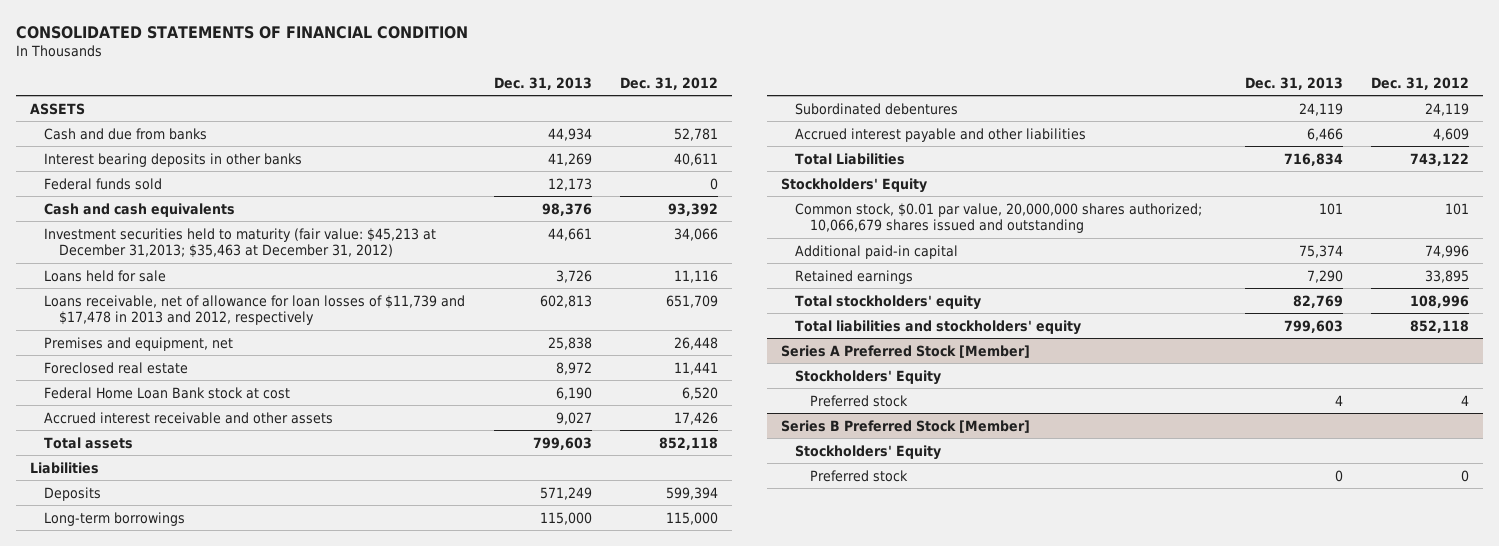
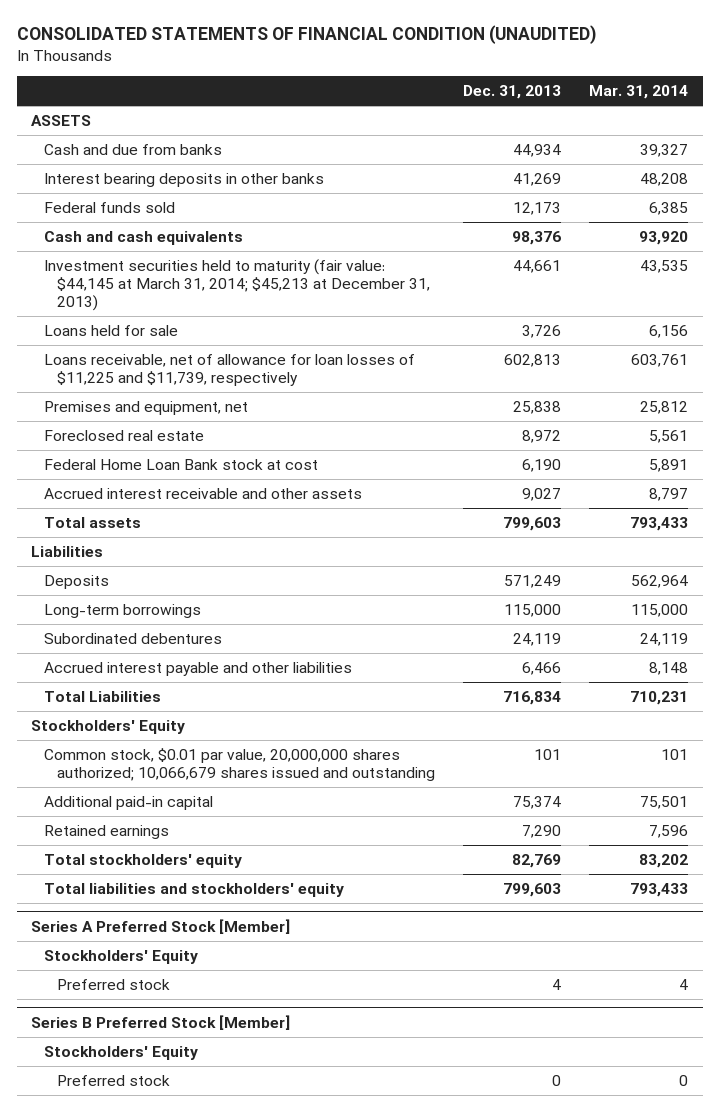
- CONSOLIDATED STATEMENTS OF FINANCIAL CONDITION
+ CONSOLIDATED STATEMENTS OF FINANCIAL CONDITION (UNAUDITED)
- | Dec. 31, 2013 | Dec. 31, 2012
+ | Dec. 31, 2013 | Mar. 31, 2014
- Investment securities held to maturity (fair value: $45,213 at December 31,2013; $35,463 at December 31, 2012) | 44,661 | 34,066
+ Investment securities held to maturity (fair value: $44,145 at March 31, 2014; $45,213 at December 31, 2013) | 44,661 | 43,535
- Loans receivable, net of allowance for loan losses of $11,739 and $17,478 in 2013 and 2012, respectively | 602,813 | 651,709
+ Loans receivable, net of allowance for loan losses of $11,225 and $11,739, respectively | 602,813 | 603,761

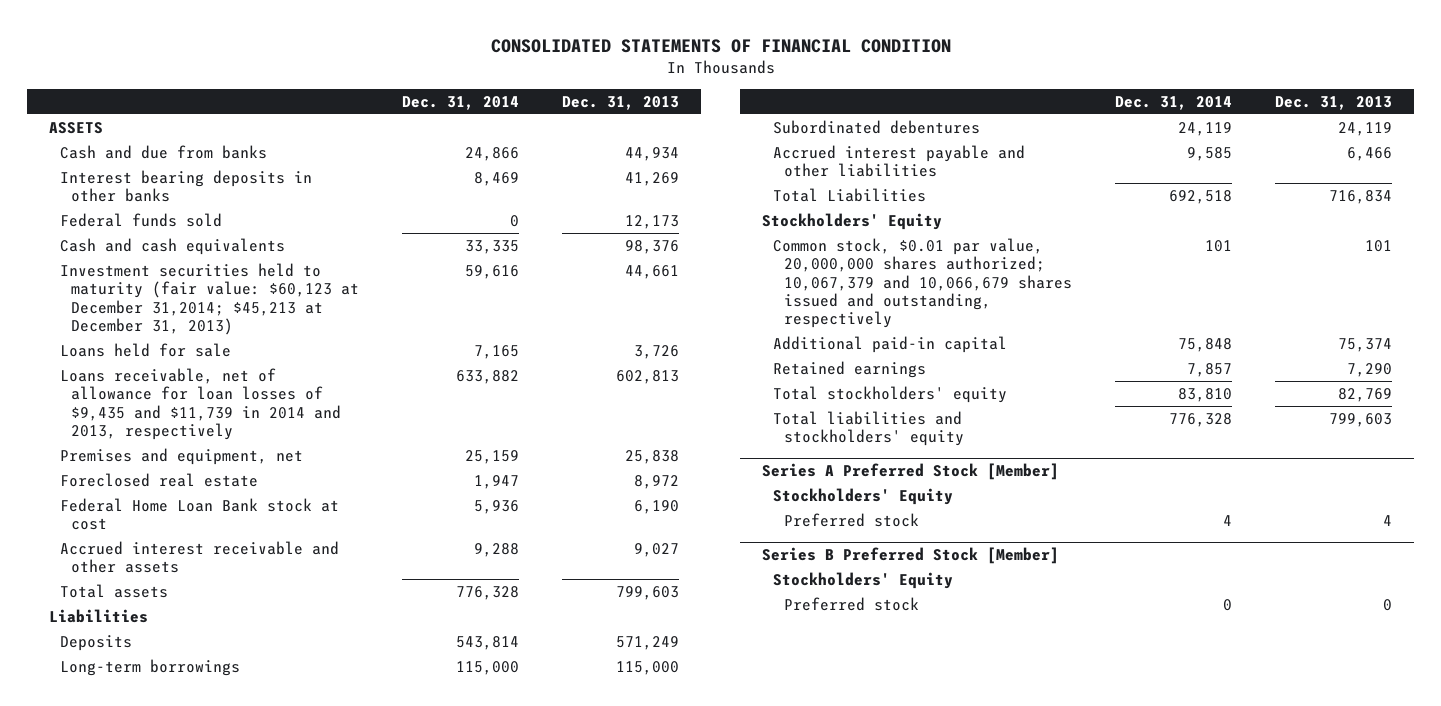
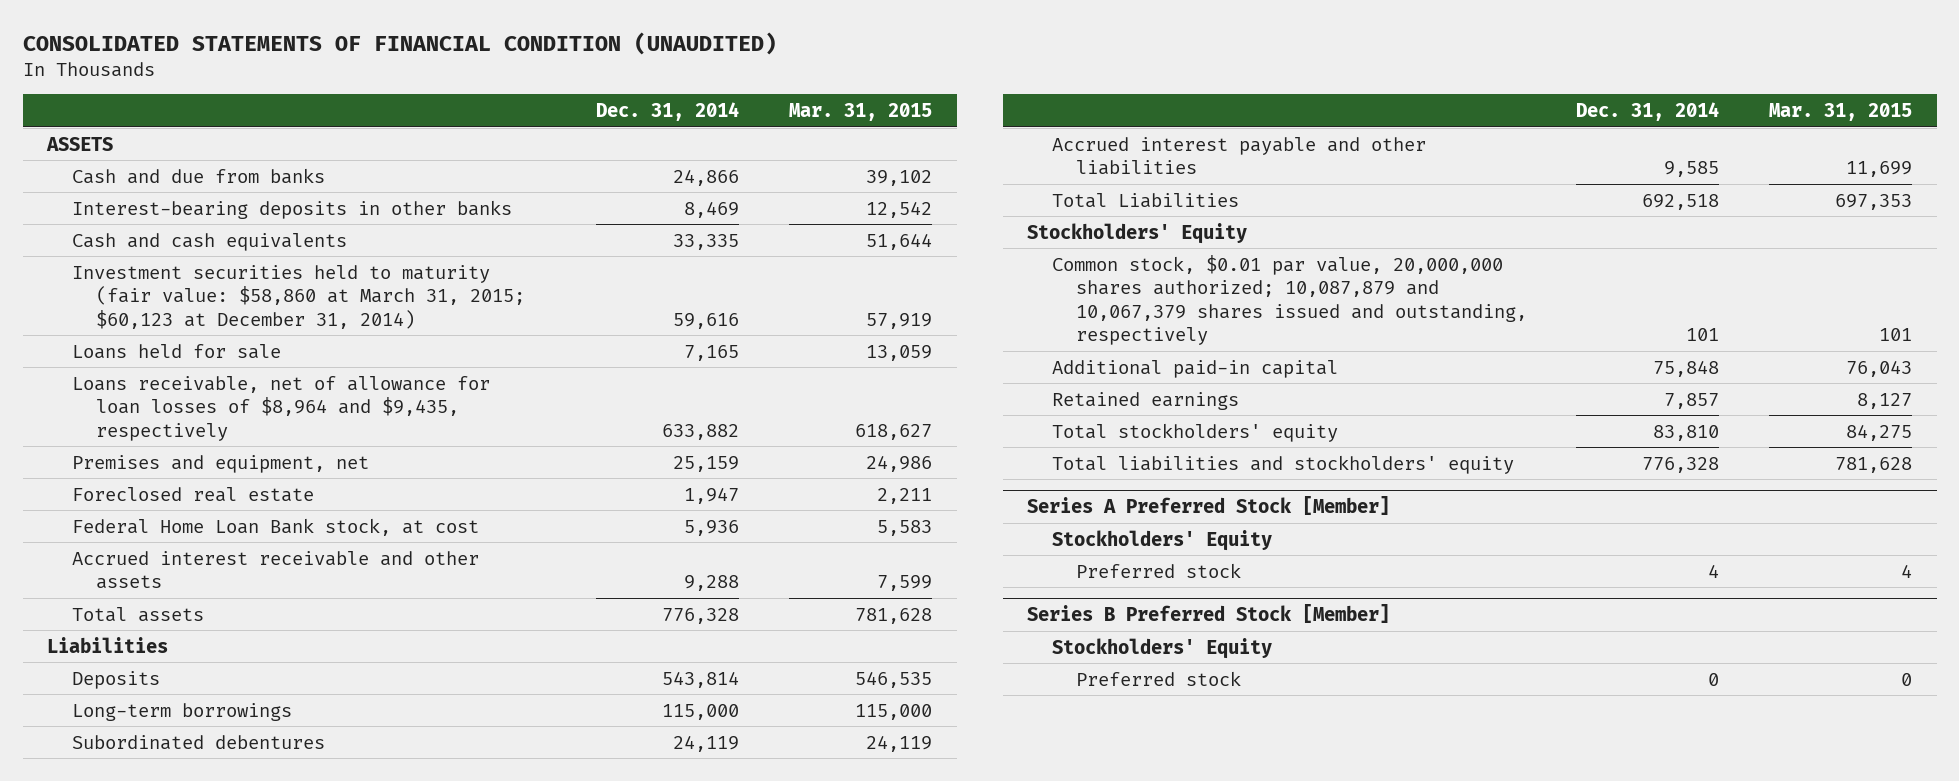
- CONSOLIDATED STATEMENTS OF FINANCIAL CONDITION
+ CONSOLIDATED STATEMENTS OF FINANCIAL CONDITION (UNAUDITED)
- | Dec. 31, 2014 | Dec. 31, 2013
+ | Dec. 31, 2014 | Mar. 31, 2015
- Interest bearing deposits in other banks | 8,469 | 41,269
- Federal funds sold | 0 | 12,173
+ Interest-bearing deposits in other banks | 8,469 | 12,542
- Investment securities held to maturity (fair value: $60,123 at December 31,2014; $45,213 at December 31, 2013) | 59,616 | 44,661
+ Investment securities held to maturity (fair value: $58,860 at March 31, 2015; $60,123 at December 31, 2014) | 59,616 | 57,919
- Loans receivable, net of allowance for loan losses of $9,435 and $11,739 in 2014 and 2013, respectively | 633,882 | 602,813
+ Loans receivable, net of allowance for loan losses of $8,964 and $9,435, respectively | 633,882 | 618,627
- Federal Home Loan Bank stock at cost | 5,936 | 6,190
+ Federal Home Loan Bank stock, at cost | 5,936 | 5,583
- Common stock, $0.01 par value, 20,000,000 shares authorized; 10,067,379 and 10,066,679 shares issued and outstanding, respectively | 101 | 101
+ Common stock, $0.01 par value, 20,000,000 shares authorized; 10,087,879 and 10,067,379 shares issued and outstanding, respectively | 101 | 101

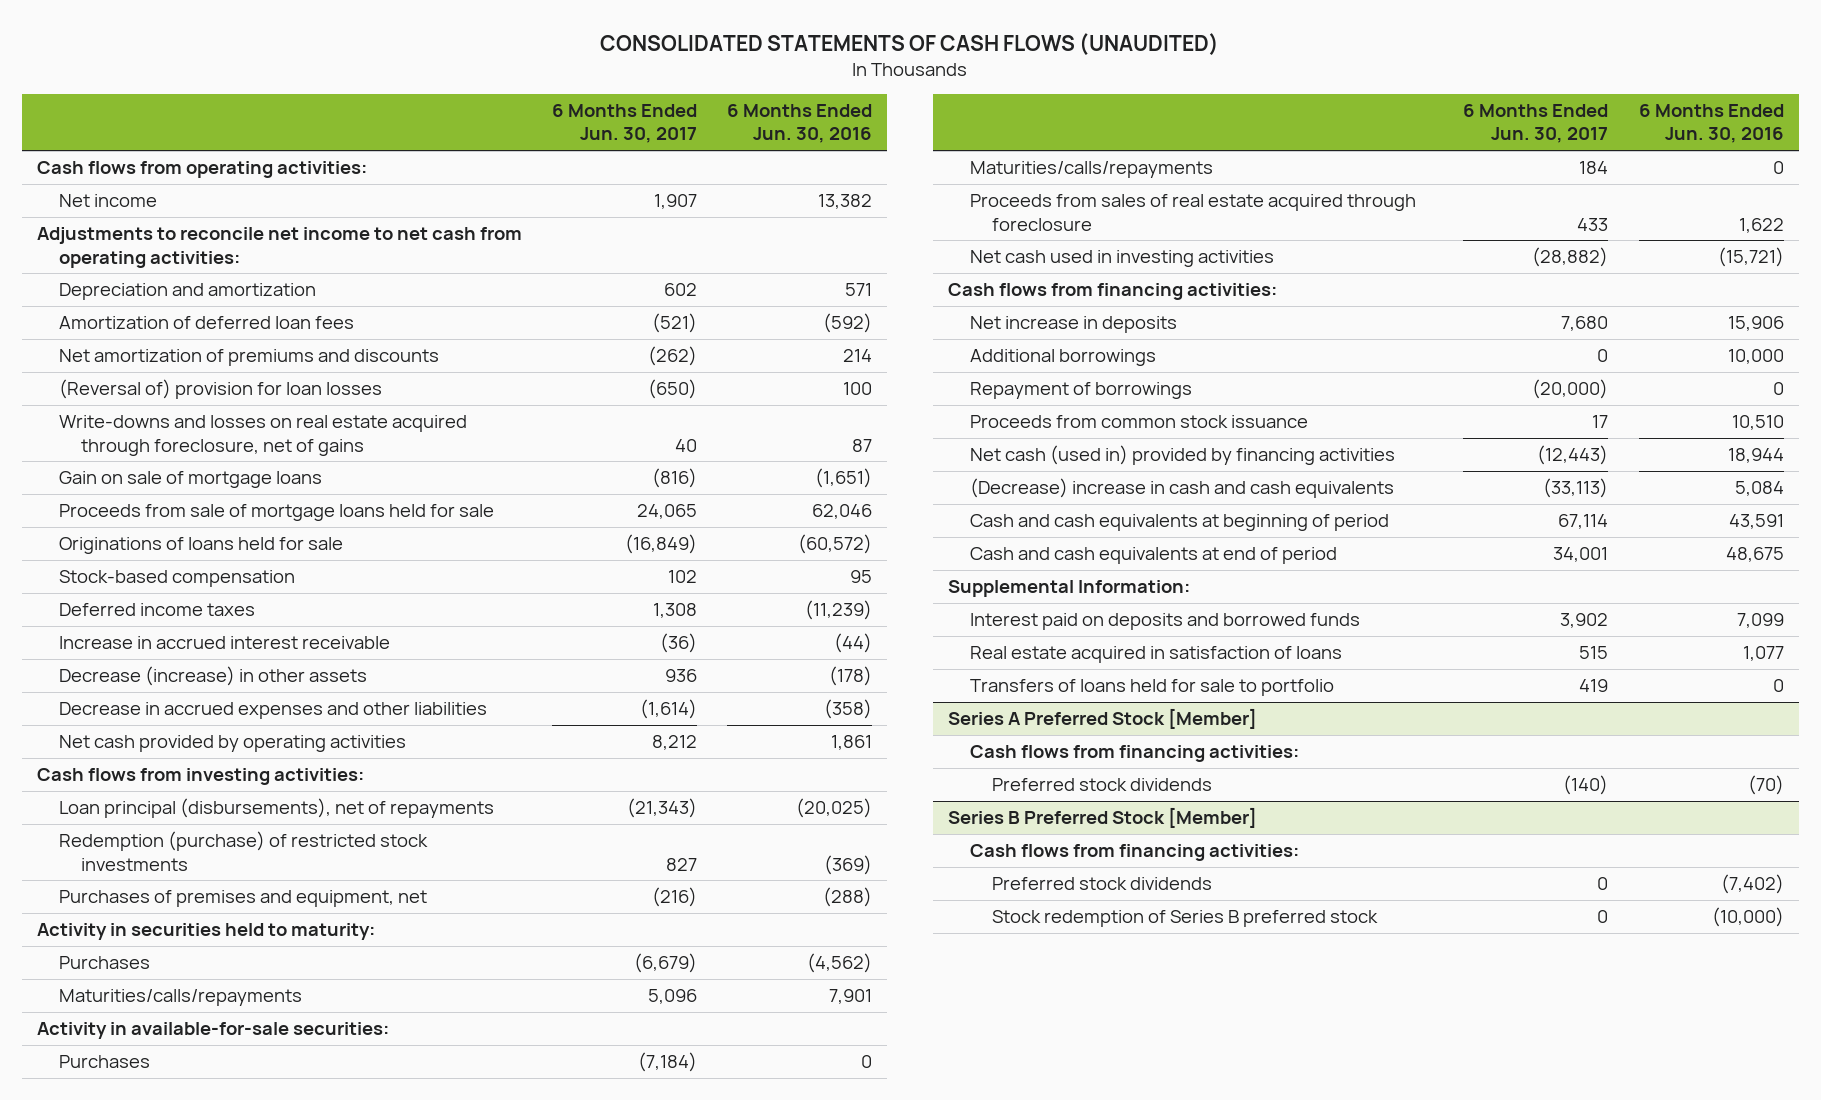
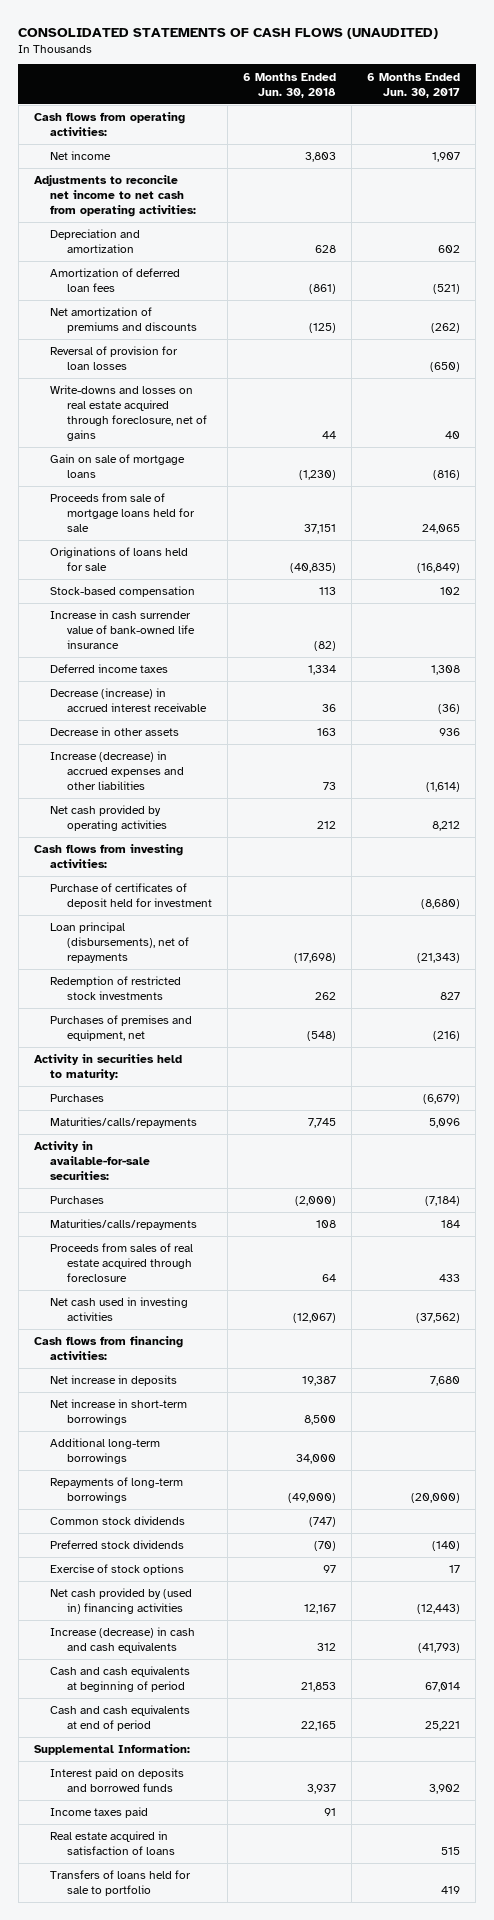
- | 6 Months Ended Jun. 30, 2017 | 6 Months Ended Jun. 30, 2016
+ | 6 Months Ended Jun. 30, 2018 | 6 Months Ended Jun. 30, 2017
- (Reversal of) provision for loan losses | (650) | 100
+ Reversal of provision for loan losses | | (650)
+ Increase in cash surrender value of bank-owned life insurance | (82) |
- Increase in accrued interest receivable | (36) | (44)
- Decrease (increase) in other assets | 936 | (178)
- Decrease in accrued expenses and other liabilities | (1,614) | (358)
+ Decrease (increase) in accrued interest receivable | 36 | (36)
+ Decrease in other assets | 163 | 936
+ Increase (decrease) in accrued expenses and other liabilities | 73 | (1,614)
+ Purchase of certificates of deposit held for investment | | (8,680)
- Redemption (purchase) of restricted stock investments | 827 | (369)
+ Redemption of restricted stock investments | 262 | 827
- Net cash used in investing activities | (28,882) | (15,721)
+ Net cash used in investing activities | (12,067) | (37,562)
- Additional borrowings | 0 | 10,000
- Repayment of borrowings | (20,000) | 0
- Proceeds from common stock issuance | 17 | 10,510
- Net cash (used in) provided by financing activities | (12,443) | 18,944
- (Decrease) increase in cash and cash equivalents | (33,113) | 5,084
- Cash and cash equivalents at beginning of period | 67,114 | 43,591
- Cash and cash equivalents at end of period | 34,001 | 48,675
+ Net increase in short-term borrowings | 8,500 |
+ Additional long-term borrowings | 34,000 |
+ Repayments of long-term borrowings | (49,000) | (20,000)
+ Common stock dividends | (747) |
+ Preferred stock dividends | (70) | (140)
+ Exercise of stock options | 97 | 17
+ Net cash provided by (used in) financing activities | 12,167 | (12,443)
+ Increase (decrease) in cash and cash equivalents | 312 | (41,793)
+ Cash and cash equivalents at beginning of period | 21,853 | 67,014
+ Cash and cash equivalents at end of period | 22,165 | 25,221
+ Income taxes paid | 91 |
- Series A Preferred Stock [Member]
- Cash flows from financing activities:
- Preferred stock dividends | (140) | (70)
- Series B Preferred Stock [Member]
- Cash flows from financing activities:
- Preferred stock dividends | 0 | (7,402)
- Stock redemption of Series B preferred stock | 0 | (10,000)

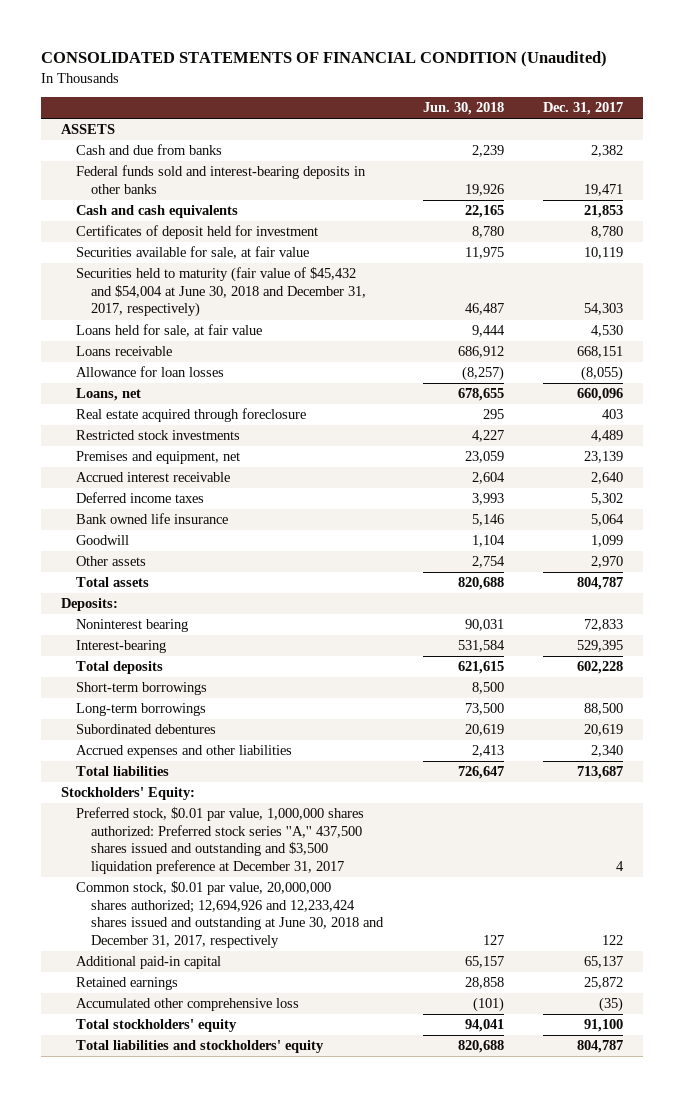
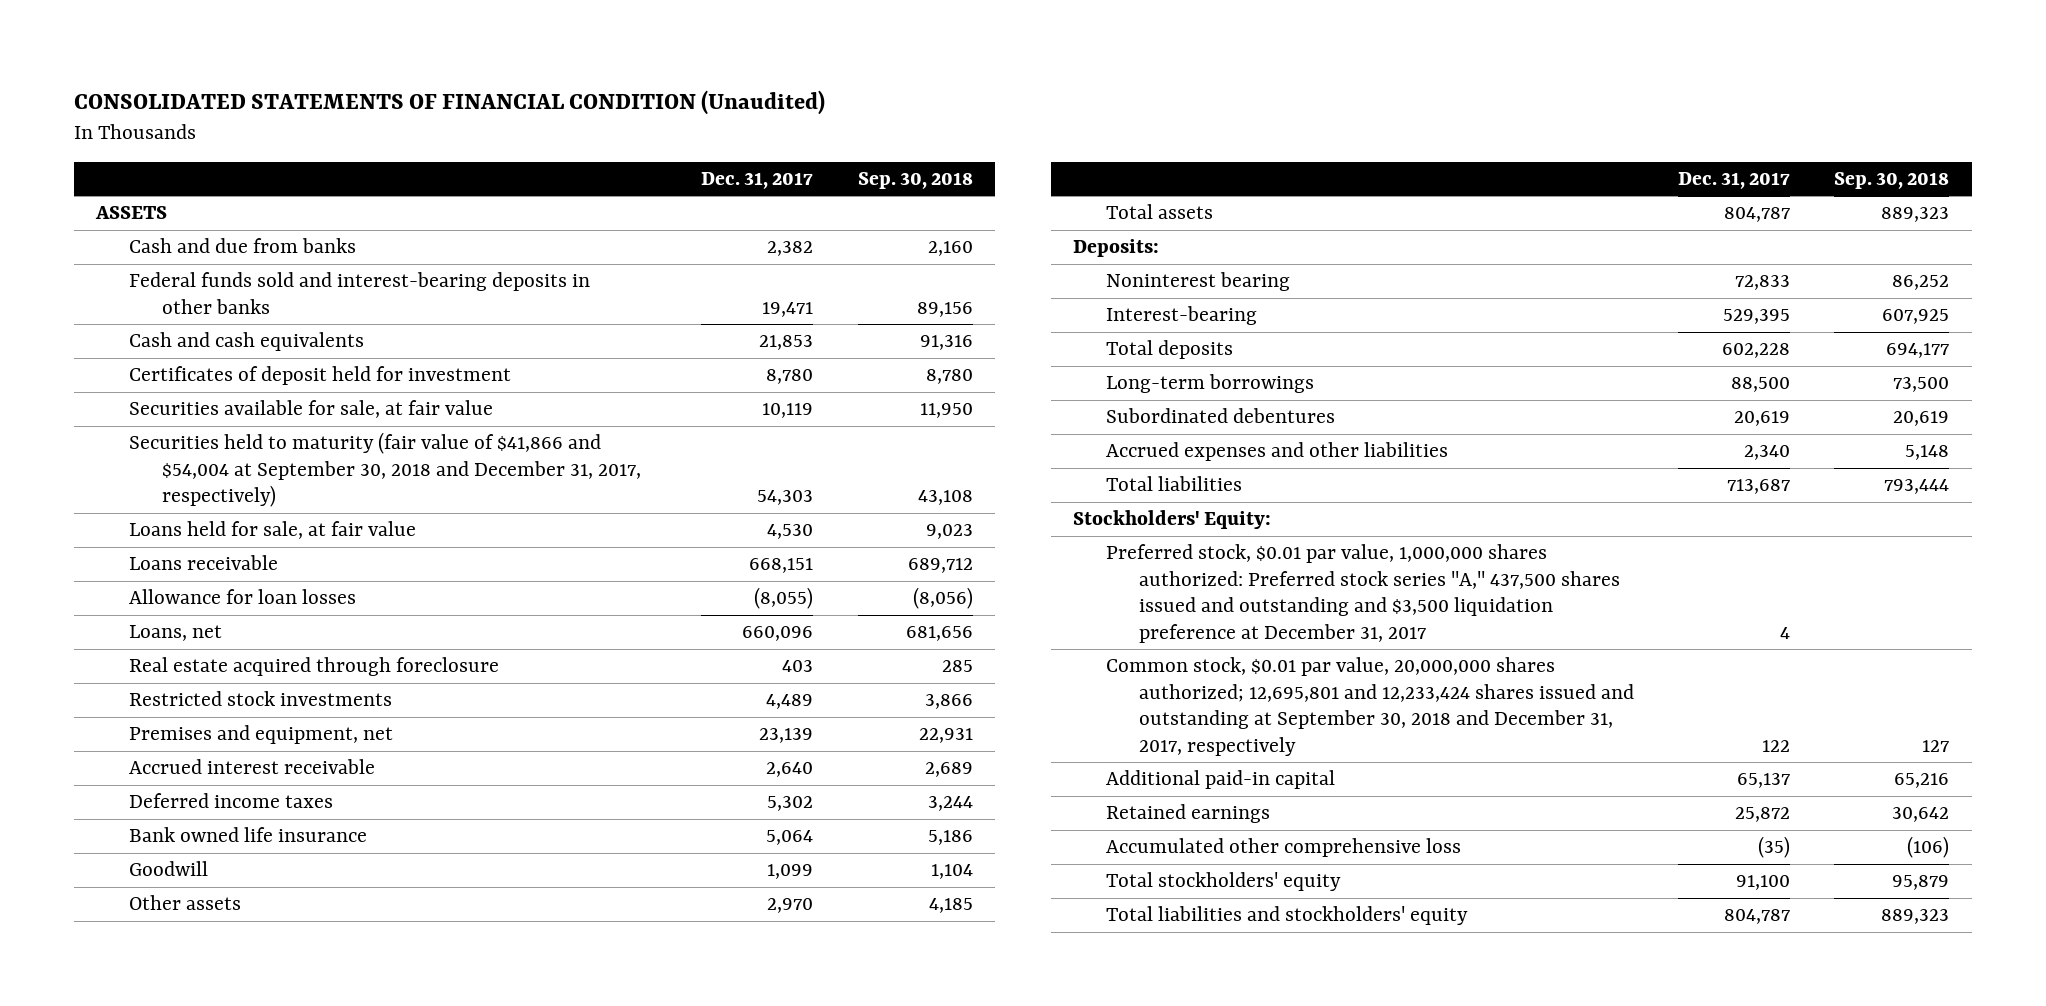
- | Jun. 30, 2018 | Dec. 31, 2017
+ | Dec. 31, 2017 | Sep. 30, 2018
- Securities held to maturity (fair value of $45,432 and $54,004 at June 30, 2018 and December 31, 2017, respectively) | 46,487 | 54,303
+ Securities held to maturity (fair value of $41,866 and $54,004 at September 30, 2018 and December 31, 2017, respectively) | 54,303 | 43,108
- Short-term borrowings | 8,500 |
- Common stock, $0.01 par value, 20,000,000 shares authorized; 12,694,926 and 12,233,424 shares issued and outstanding at June 30, 2018 and December 31, 2017, respectively | 127 | 122
+ Common stock, $0.01 par value, 20,000,000 shares authorized; 12,695,801 and 12,233,424 shares issued and outstanding at September 30, 2018 and December 31, 2017, respectively | 122 | 127

